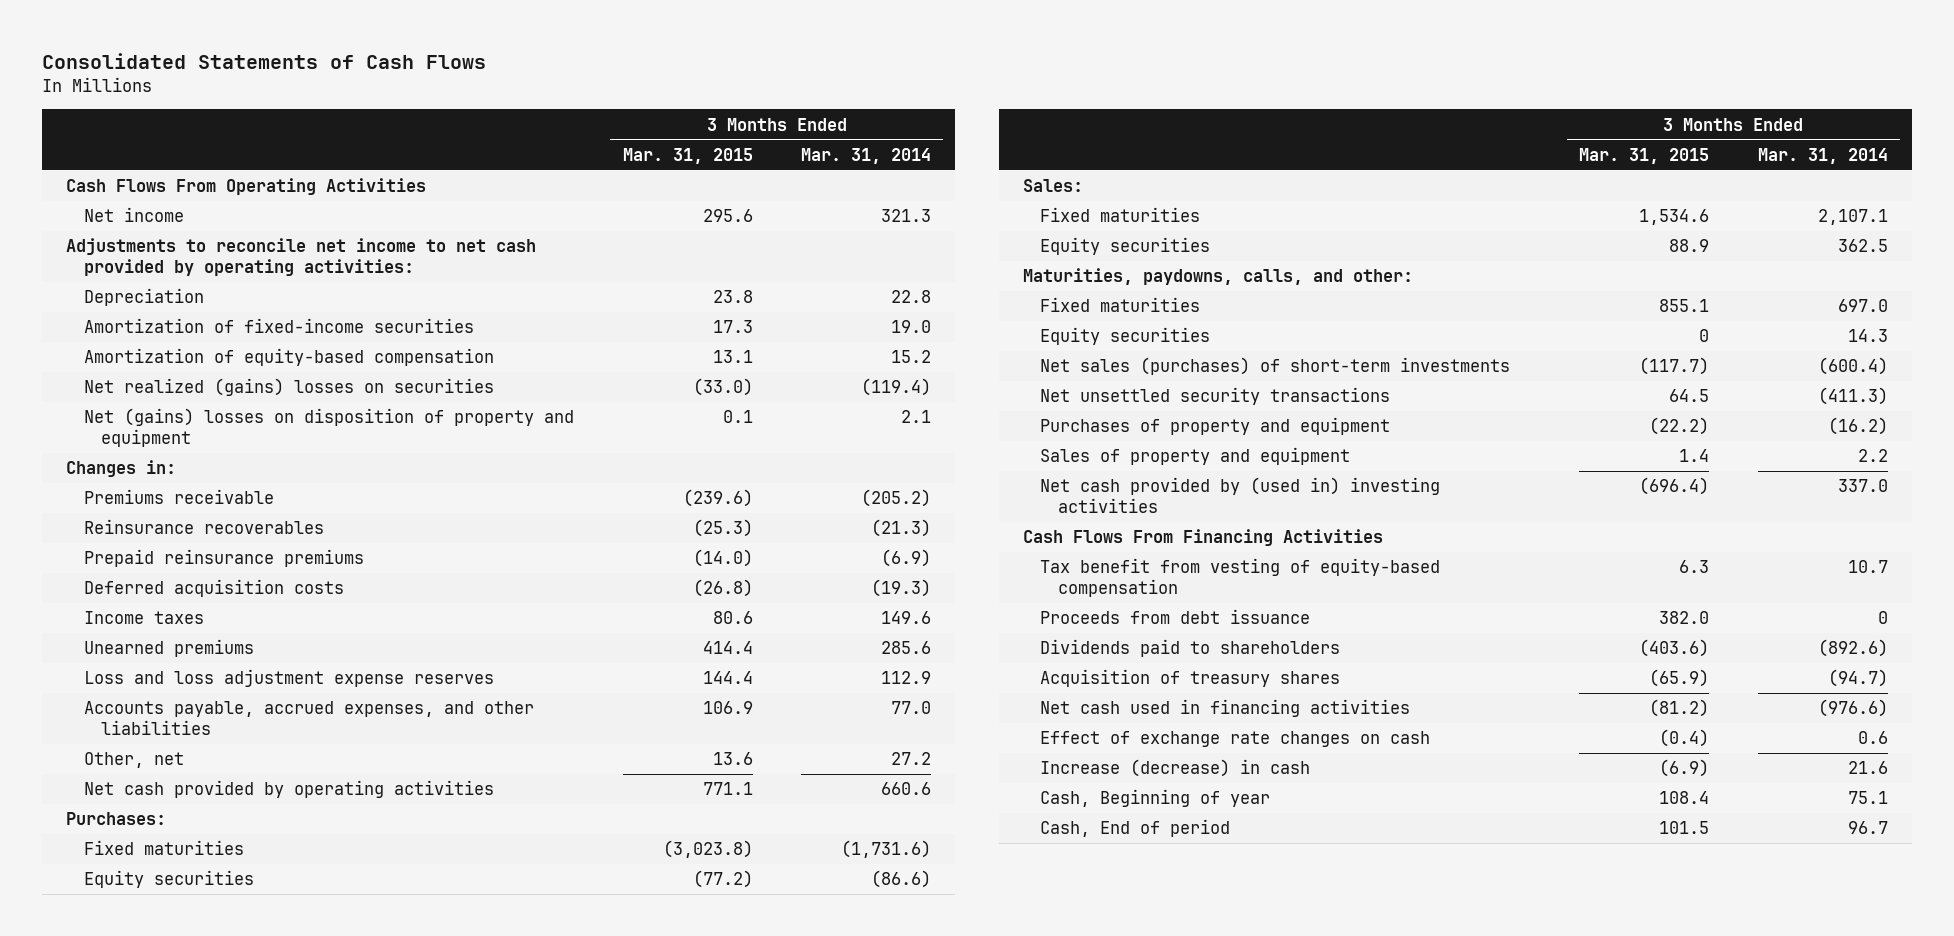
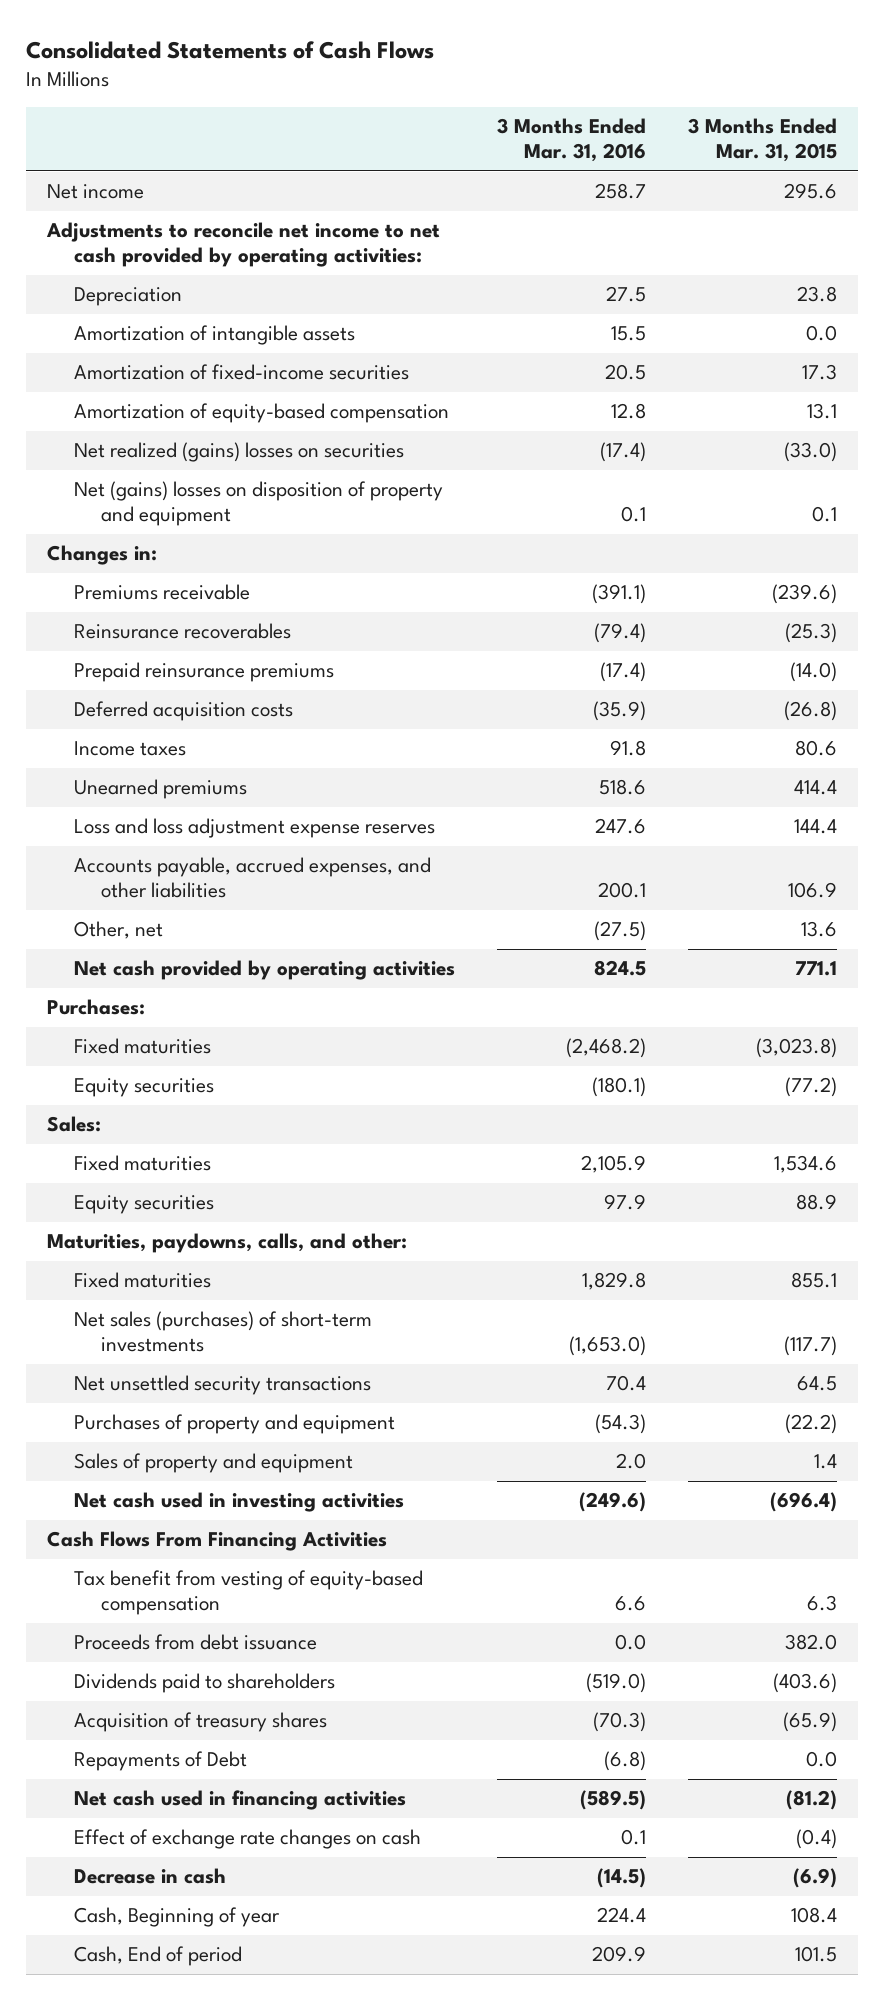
- | 3 Months Ended Mar. 31, 2015 | 3 Months Ended Mar. 31, 2014
+ | 3 Months Ended Mar. 31, 2016 | 3 Months Ended Mar. 31, 2015
- Cash Flows From Operating Activities
+ Amortization of intangible assets | 15.5 | 0.0
- Equity securities | 0 | 14.3
- Net cash provided by (used in) investing activities | (696.4) | 337.0
+ Net cash used in investing activities | (249.6) | (696.4)
+ Repayments of Debt | (6.8) | 0.0
- Increase (decrease) in cash | (6.9) | 21.6
+ Decrease in cash | (14.5) | (6.9)

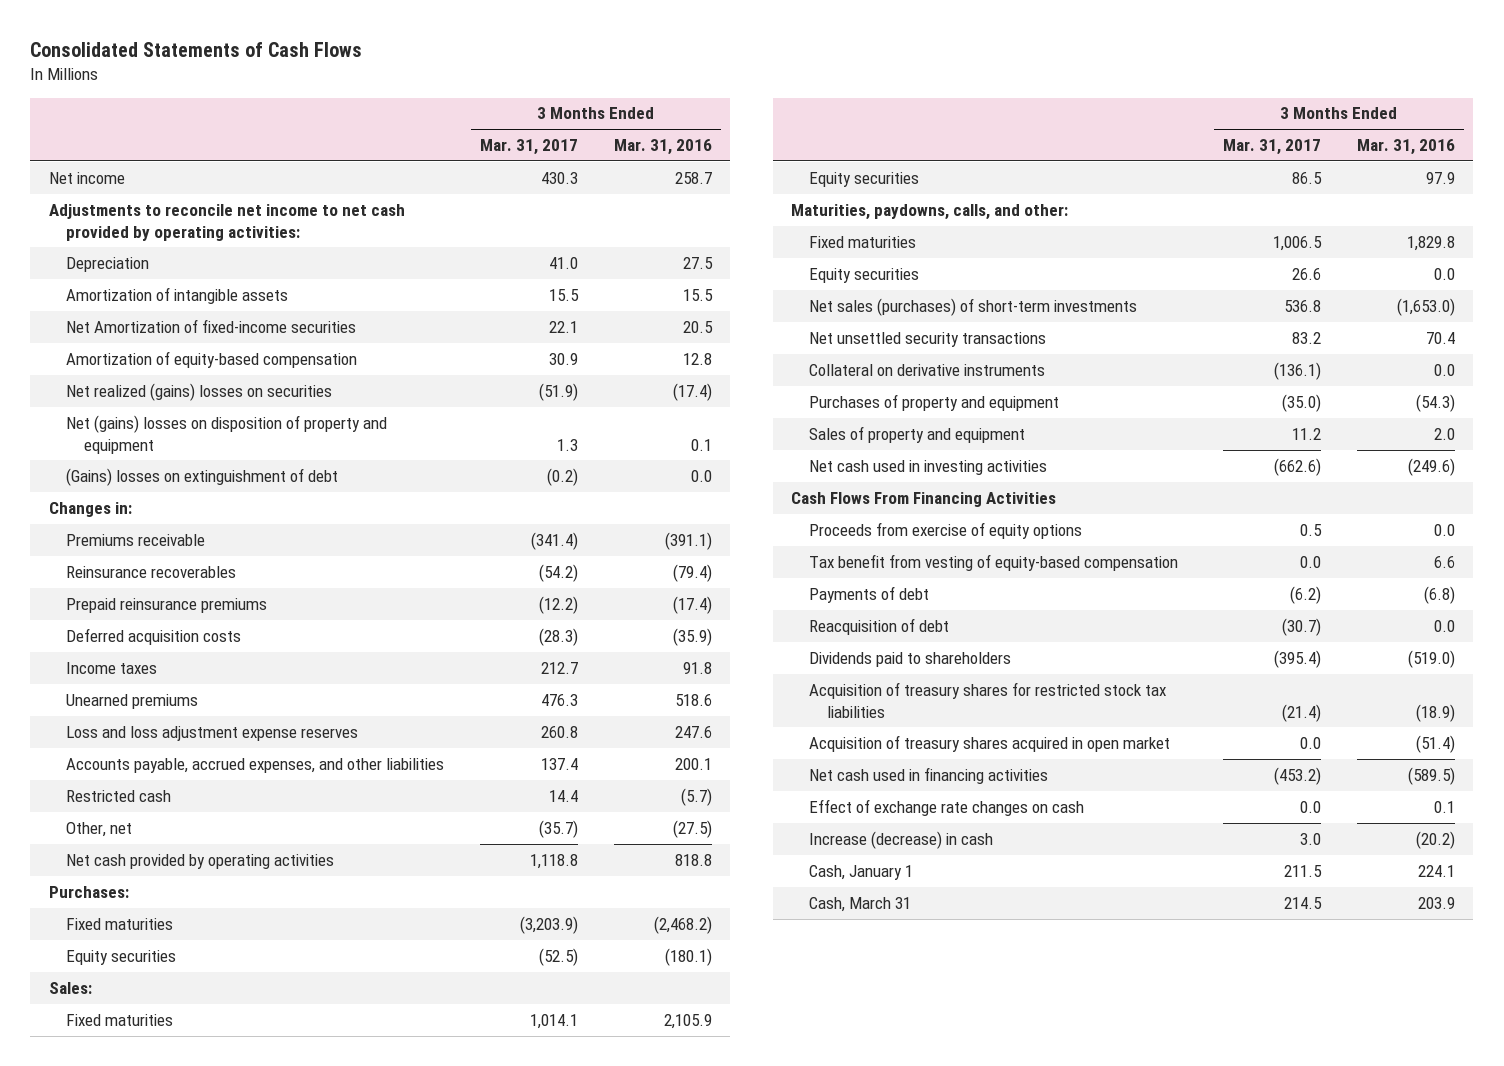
- | 3 Months Ended Mar. 31, 2016 | 3 Months Ended Mar. 31, 2015
+ | 3 Months Ended Mar. 31, 2017 | 3 Months Ended Mar. 31, 2016
- Amortization of fixed-income securities | 20.5 | 17.3
+ Net Amortization of fixed-income securities | 22.1 | 20.5
+ (Gains) losses on extinguishment of debt | (0.2) | 0.0
+ Restricted cash | 14.4 | (5.7)
- Net cash provided by operating activities | 824.5 | 771.1
+ Net cash provided by operating activities | 1,118.8 | 818.8
+ Equity securities | 26.6 | 0.0
+ Collateral on derivative instruments | (136.1) | 0.0
+ Proceeds from exercise of equity options | 0.5 | 0.0
- Proceeds from debt issuance | 0.0 | 382.0
+ Payments of debt | (6.2) | (6.8)
+ Reacquisition of debt | (30.7) | 0.0
- Acquisition of treasury shares | (70.3) | (65.9)
- Repayments of Debt | (6.8) | 0.0
+ Acquisition of treasury shares for restricted stock tax liabilities | (21.4) | (18.9)
+ Acquisition of treasury shares acquired in open market | 0.0 | (51.4)
- Decrease in cash | (14.5) | (6.9)
- Cash, Beginning of year | 224.4 | 108.4
- Cash, End of period | 209.9 | 101.5
+ Increase (decrease) in cash | 3.0 | (20.2)
+ Cash, January 1 | 211.5 | 224.1
+ Cash, March 31 | 214.5 | 203.9

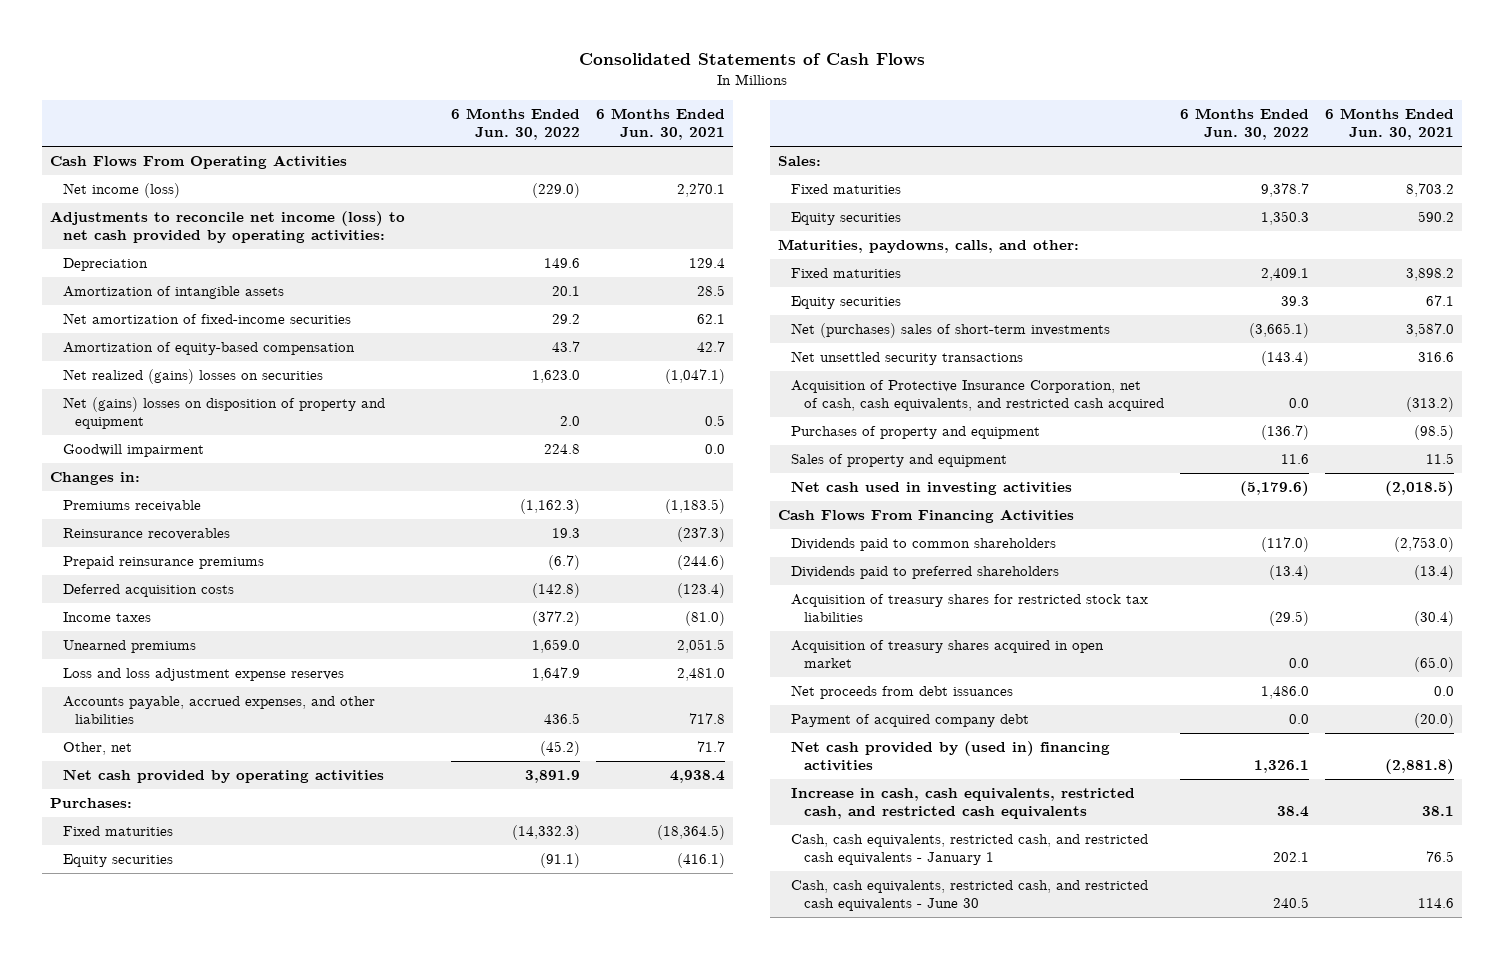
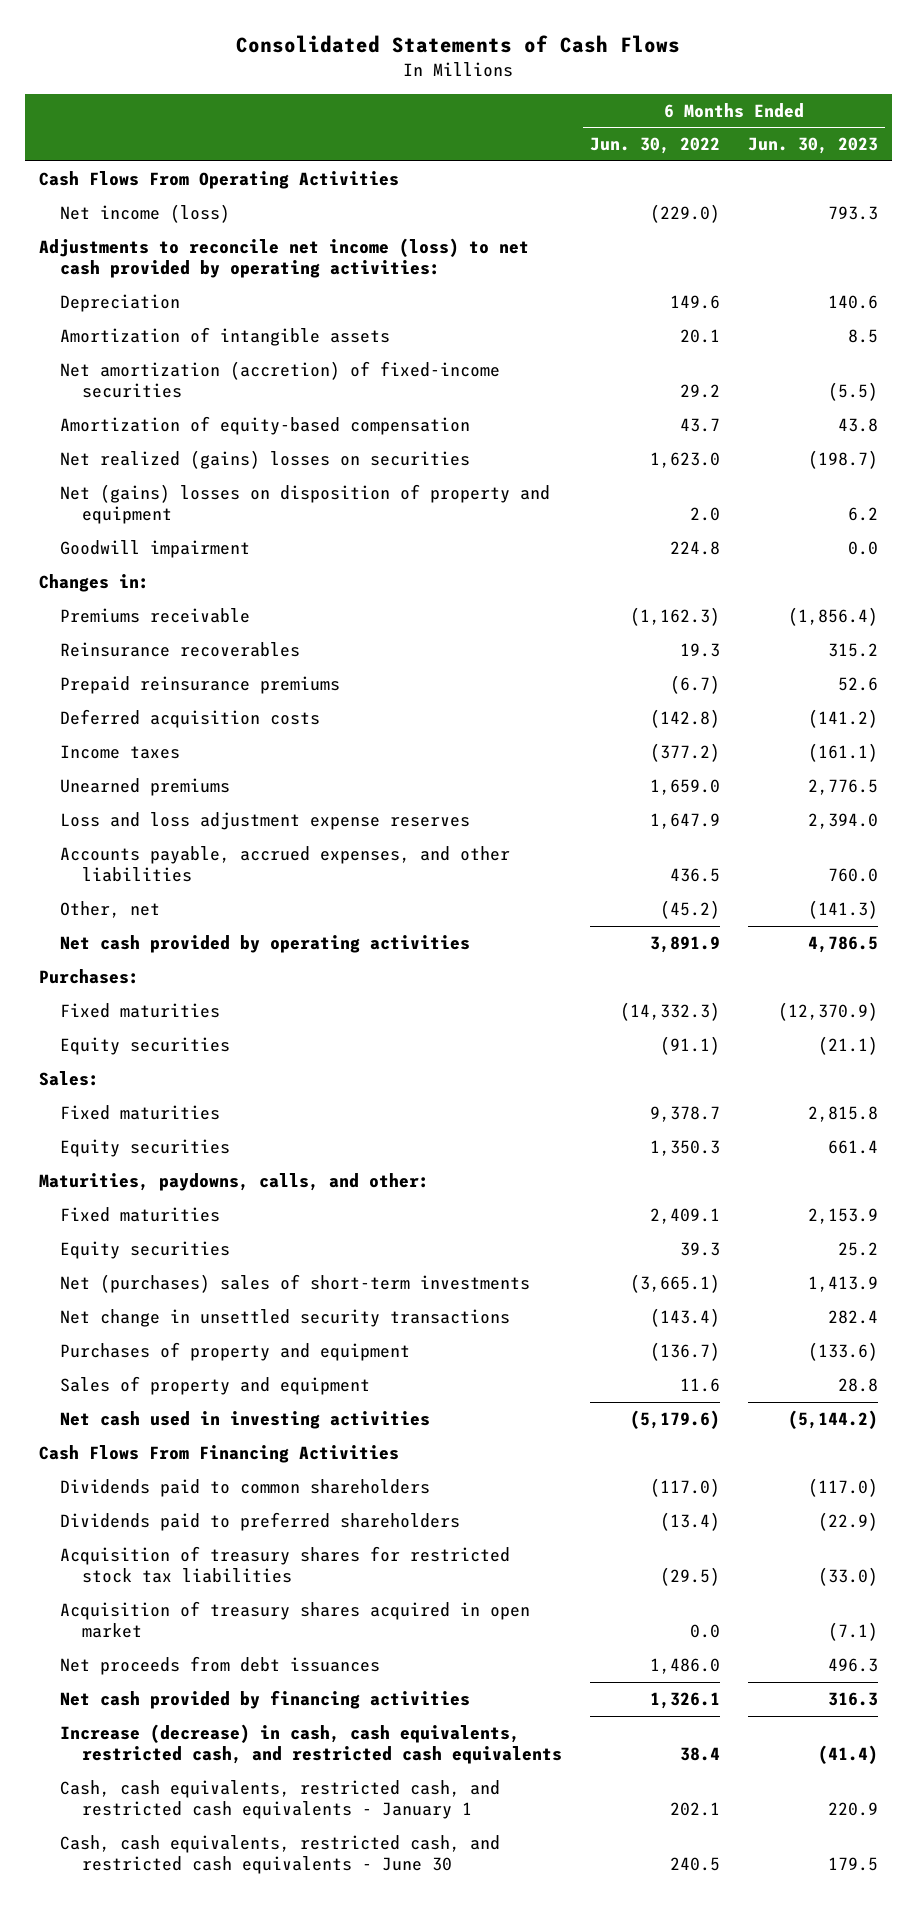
- | 6 Months Ended Jun. 30, 2022 | 6 Months Ended Jun. 30, 2021
+ | 6 Months Ended Jun. 30, 2022 | 6 Months Ended Jun. 30, 2023
- Net amortization of fixed-income securities | 29.2 | 62.1
+ Net amortization (accretion) of fixed-income securities | 29.2 | (5.5)
- Net unsettled security transactions | (143.4) | 316.6
- Acquisition of Protective Insurance Corporation, net of cash, cash equivalents, and restricted cash acquired | 0.0 | (313.2)
+ Net change in unsettled security transactions | (143.4) | 282.4
- Payment of acquired company debt | 0.0 | (20.0)
- Net cash provided by (used in) financing activities | 1,326.1 | (2,881.8)
- Increase in cash, cash equivalents, restricted cash, and restricted cash equivalents | 38.4 | 38.1
+ Net cash provided by financing activities | 1,326.1 | 316.3
+ Increase (decrease) in cash, cash equivalents, restricted cash, and restricted cash equivalents | 38.4 | (41.4)

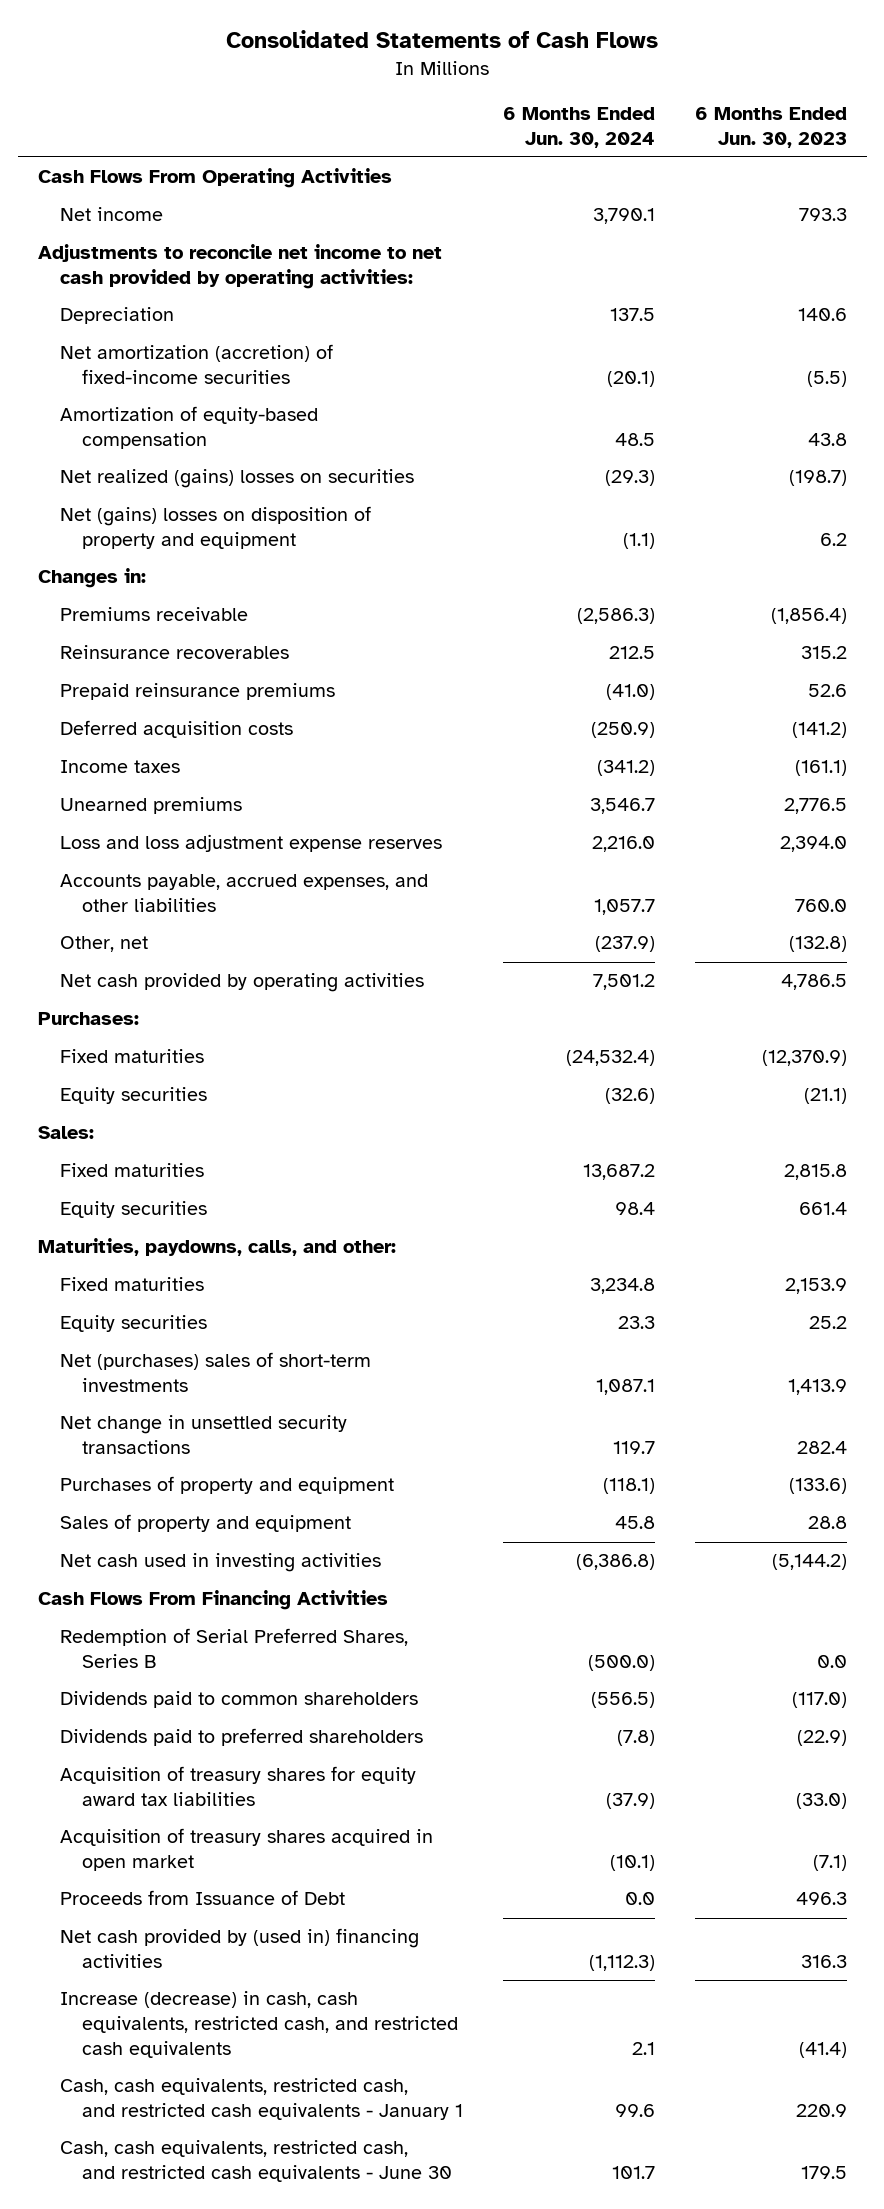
- | 6 Months Ended Jun. 30, 2022 | 6 Months Ended Jun. 30, 2023
+ | 6 Months Ended Jun. 30, 2024 | 6 Months Ended Jun. 30, 2023
- Net income (loss) | (229.0) | 793.3
- Adjustments to reconcile net income (loss) to net cash provided by operating activities:
+ Net income | 3,790.1 | 793.3
+ Adjustments to reconcile net income to net cash provided by operating activities:
- Amortization of intangible assets | 20.1 | 8.5
- Goodwill impairment | 224.8 | 0.0
- Other, net | (45.2) | (141.3)
+ Other, net | (237.9) | (132.8)
+ Redemption of Serial Preferred Shares, Series B | (500.0) | 0.0
- Acquisition of treasury shares for restricted stock tax liabilities | (29.5) | (33.0)
+ Acquisition of treasury shares for equity award tax liabilities | (37.9) | (33.0)
- Net proceeds from debt issuances | 1,486.0 | 496.3
- Net cash provided by financing activities | 1,326.1 | 316.3
+ Proceeds from Issuance of Debt | 0.0 | 496.3
+ Net cash provided by (used in) financing activities | (1,112.3) | 316.3

